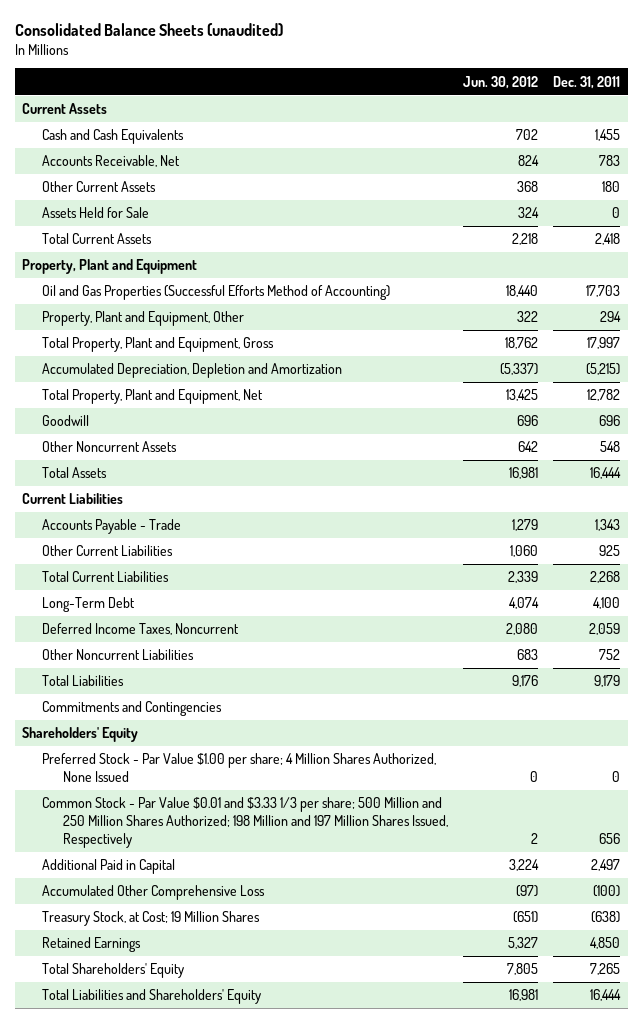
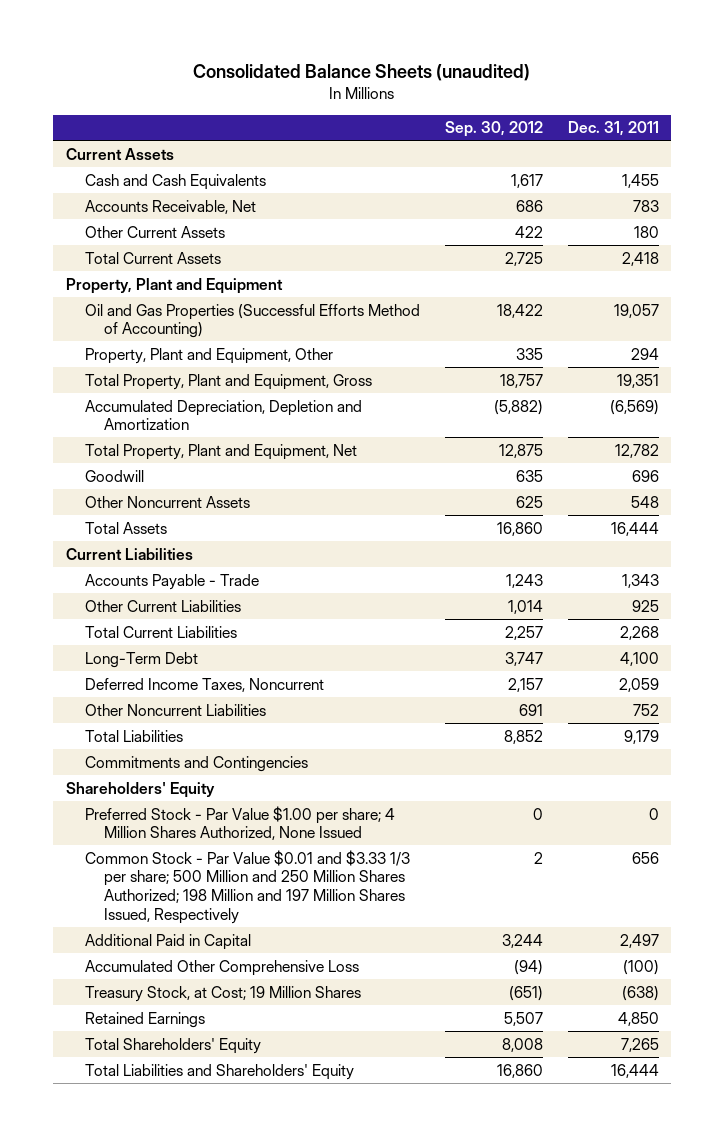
- | Jun. 30, 2012 | Dec. 31, 2011
+ | Sep. 30, 2012 | Dec. 31, 2011
- Assets Held for Sale | 324 | 0
- Oil and Gas Properties (Successful Efforts Method of Accounting) | 18,440 | 17,703
+ Oil and Gas Properties (Successful Efforts Method of Accounting) | 18,422 | 19,057
- Total Property, Plant and Equipment, Gross | 18,762 | 17,997
- Accumulated Depreciation, Depletion and Amortization | (5,337) | (5,215)
+ Total Property, Plant and Equipment, Gross | 18,757 | 19,351
+ Accumulated Depreciation, Depletion and Amortization | (5,882) | (6,569)

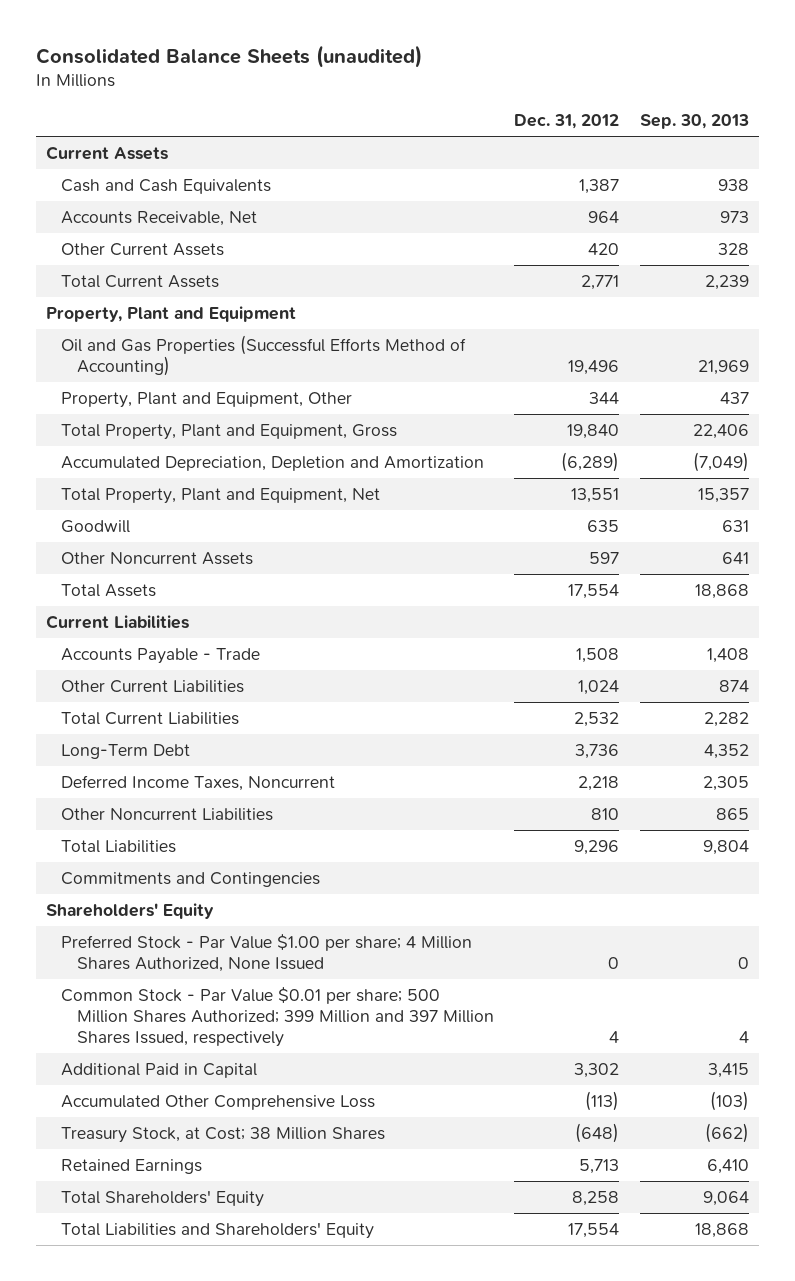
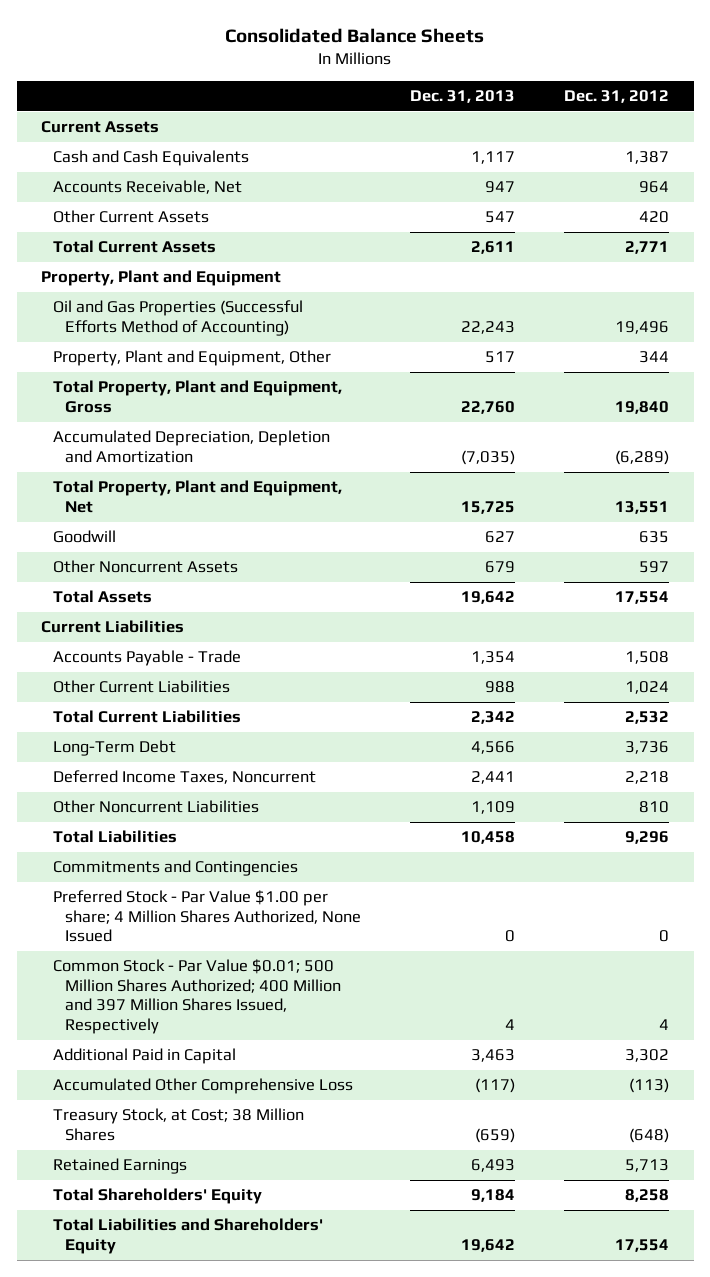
- Consolidated Balance Sheets (unaudited)
+ Consolidated Balance Sheets
- | Dec. 31, 2012 | Sep. 30, 2013
+ | Dec. 31, 2013 | Dec. 31, 2012
- Shareholders' Equity
- Common Stock - Par Value $0.01 per share; 500 Million Shares Authorized; 399 Million and 397 Million Shares Issued, respectively | 4 | 4
+ Common Stock - Par Value $0.01; 500 Million Shares Authorized; 400 Million and 397 Million Shares Issued, Respectively | 4 | 4

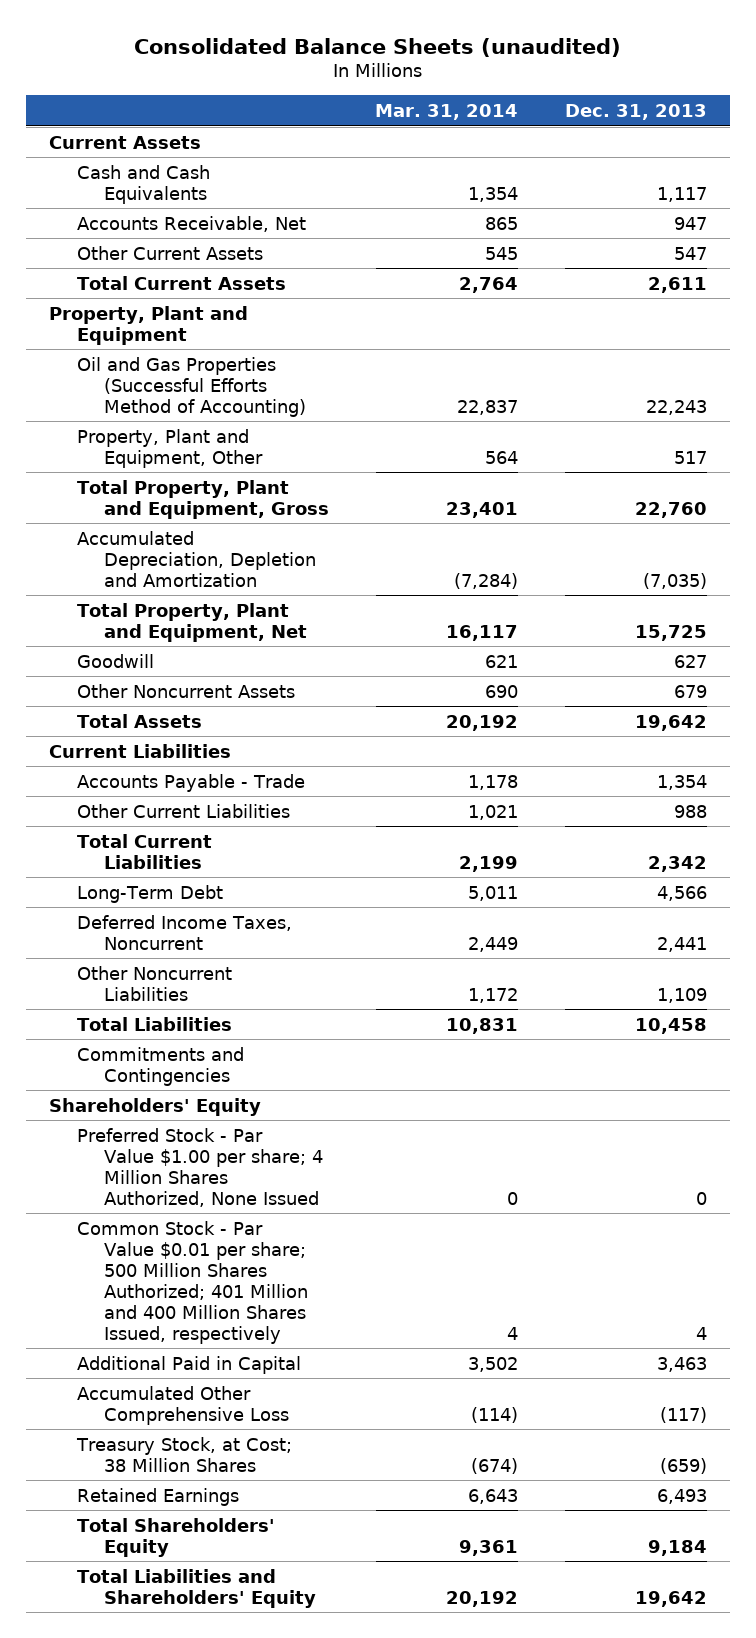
- Consolidated Balance Sheets
+ Consolidated Balance Sheets (unaudited)
- | Dec. 31, 2013 | Dec. 31, 2012
+ | Mar. 31, 2014 | Dec. 31, 2013
+ Shareholders' Equity
- Common Stock - Par Value $0.01; 500 Million Shares Authorized; 400 Million and 397 Million Shares Issued, Respectively | 4 | 4
+ Common Stock - Par Value $0.01 per share; 500 Million Shares Authorized; 401 Million and 400 Million Shares Issued, respectively | 4 | 4

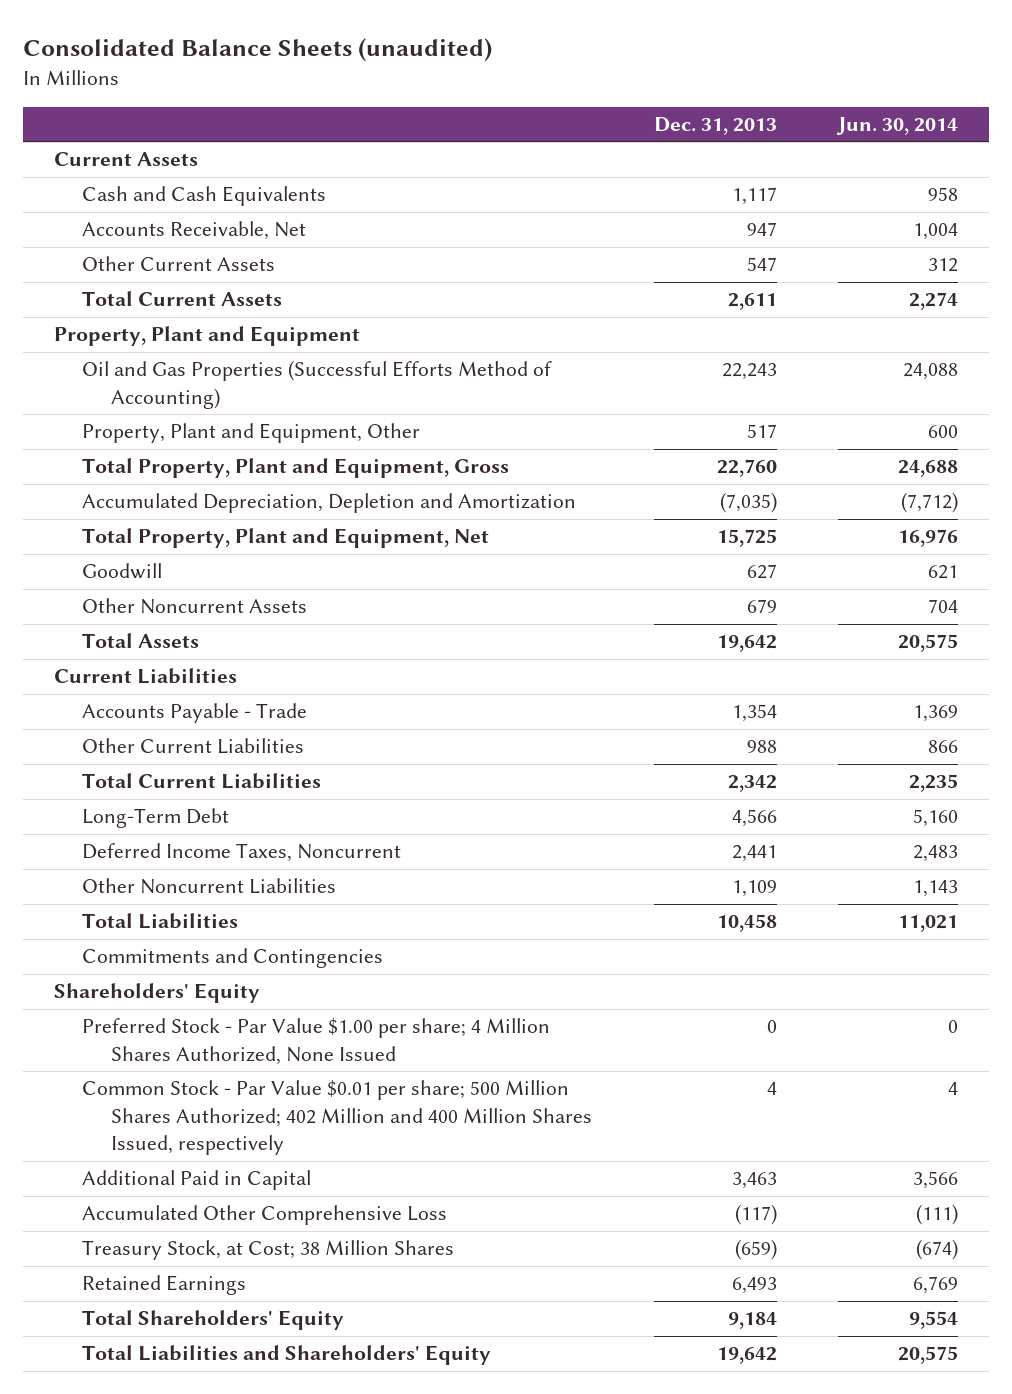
- | Mar. 31, 2014 | Dec. 31, 2013
+ | Dec. 31, 2013 | Jun. 30, 2014
- Common Stock - Par Value $0.01 per share; 500 Million Shares Authorized; 401 Million and 400 Million Shares Issued, respectively | 4 | 4
+ Common Stock - Par Value $0.01 per share; 500 Million Shares Authorized; 402 Million and 400 Million Shares Issued, respectively | 4 | 4

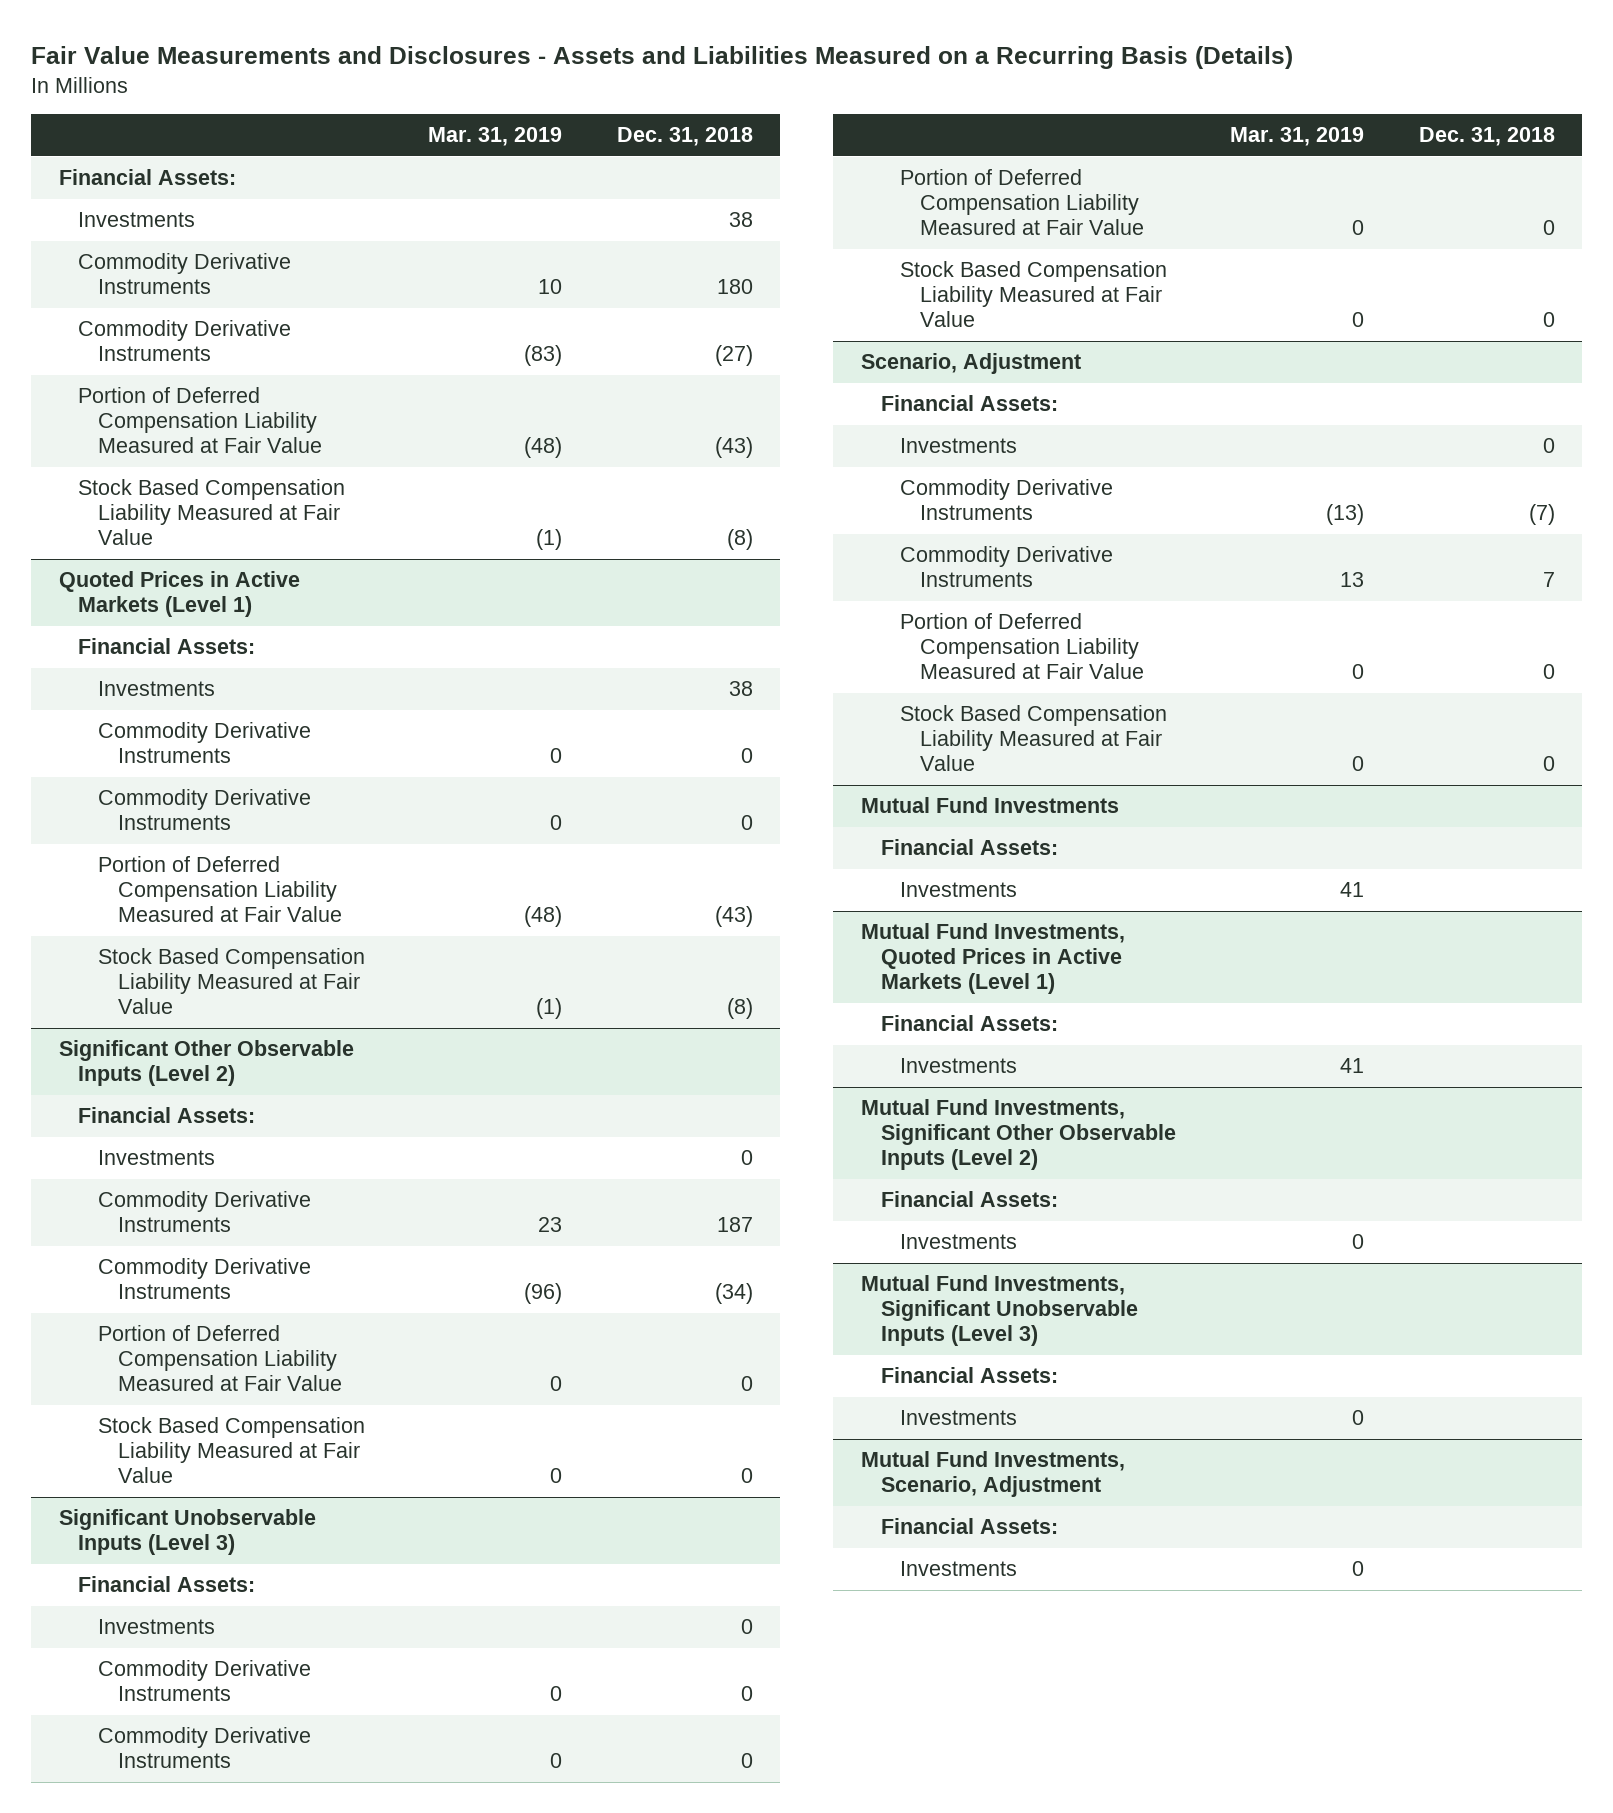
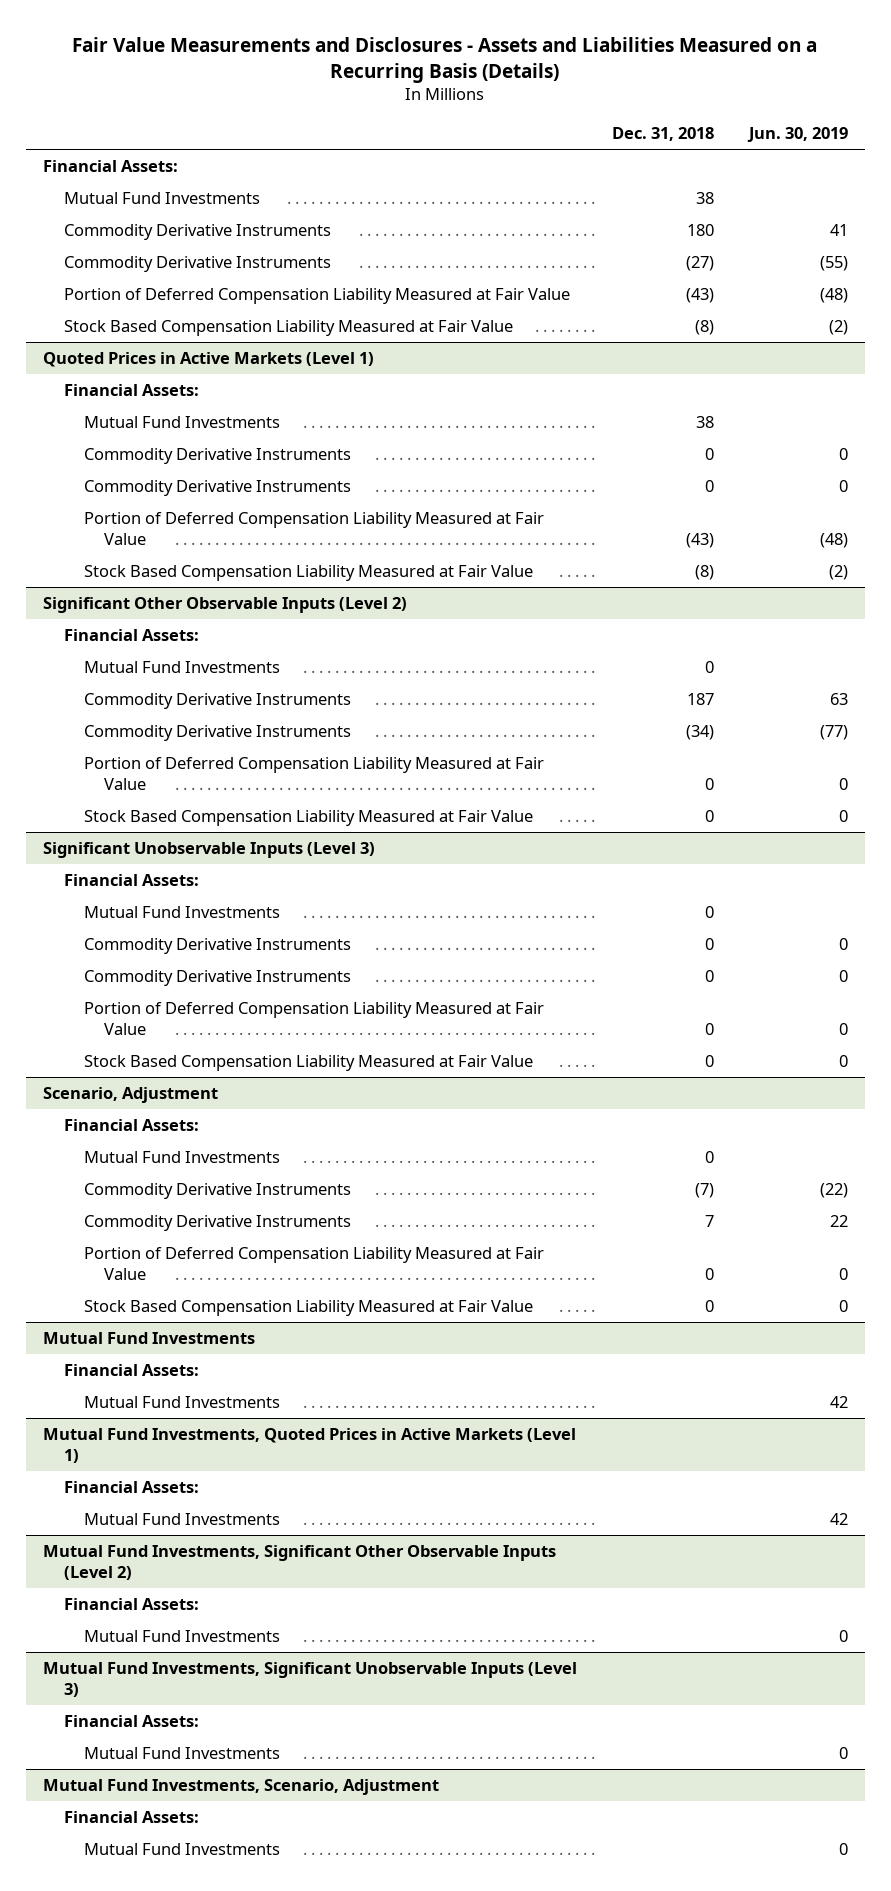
- | Mar. 31, 2019 | Dec. 31, 2018
+ | Dec. 31, 2018 | Jun. 30, 2019
- Investments | | 38
+ Mutual Fund Investments | 38 |
@ Quoted Prices in Active Markets (Level 1)
- Investments | | 38
+ Mutual Fund Investments | 38 |
@ Significant Other Observable Inputs (Level 2)
- Investments | | 0
+ Mutual Fund Investments | 0 |
@ Significant Unobservable Inputs (Level 3)
- Investments | | 0
+ Mutual Fund Investments | 0 |
@ Scenario, Adjustment
- Investments | | 0
+ Mutual Fund Investments | 0 |
@ Mutual Fund Investments
- Investments | 41 |
+ Mutual Fund Investments | | 42
@ Mutual Fund Investments, Quoted Prices in Active Markets (Level 1)
- Investments | 41 |
+ Mutual Fund Investments | | 42
@ Mutual Fund Investments, Significant Other Observable Inputs (Level 2)
- Investments | 0 |
+ Mutual Fund Investments | | 0
@ Mutual Fund Investments, Significant Unobservable Inputs (Level 3)
- Investments | 0 |
+ Mutual Fund Investments | | 0
@ Mutual Fund Investments, Scenario, Adjustment
- Investments | 0 |
+ Mutual Fund Investments | | 0

